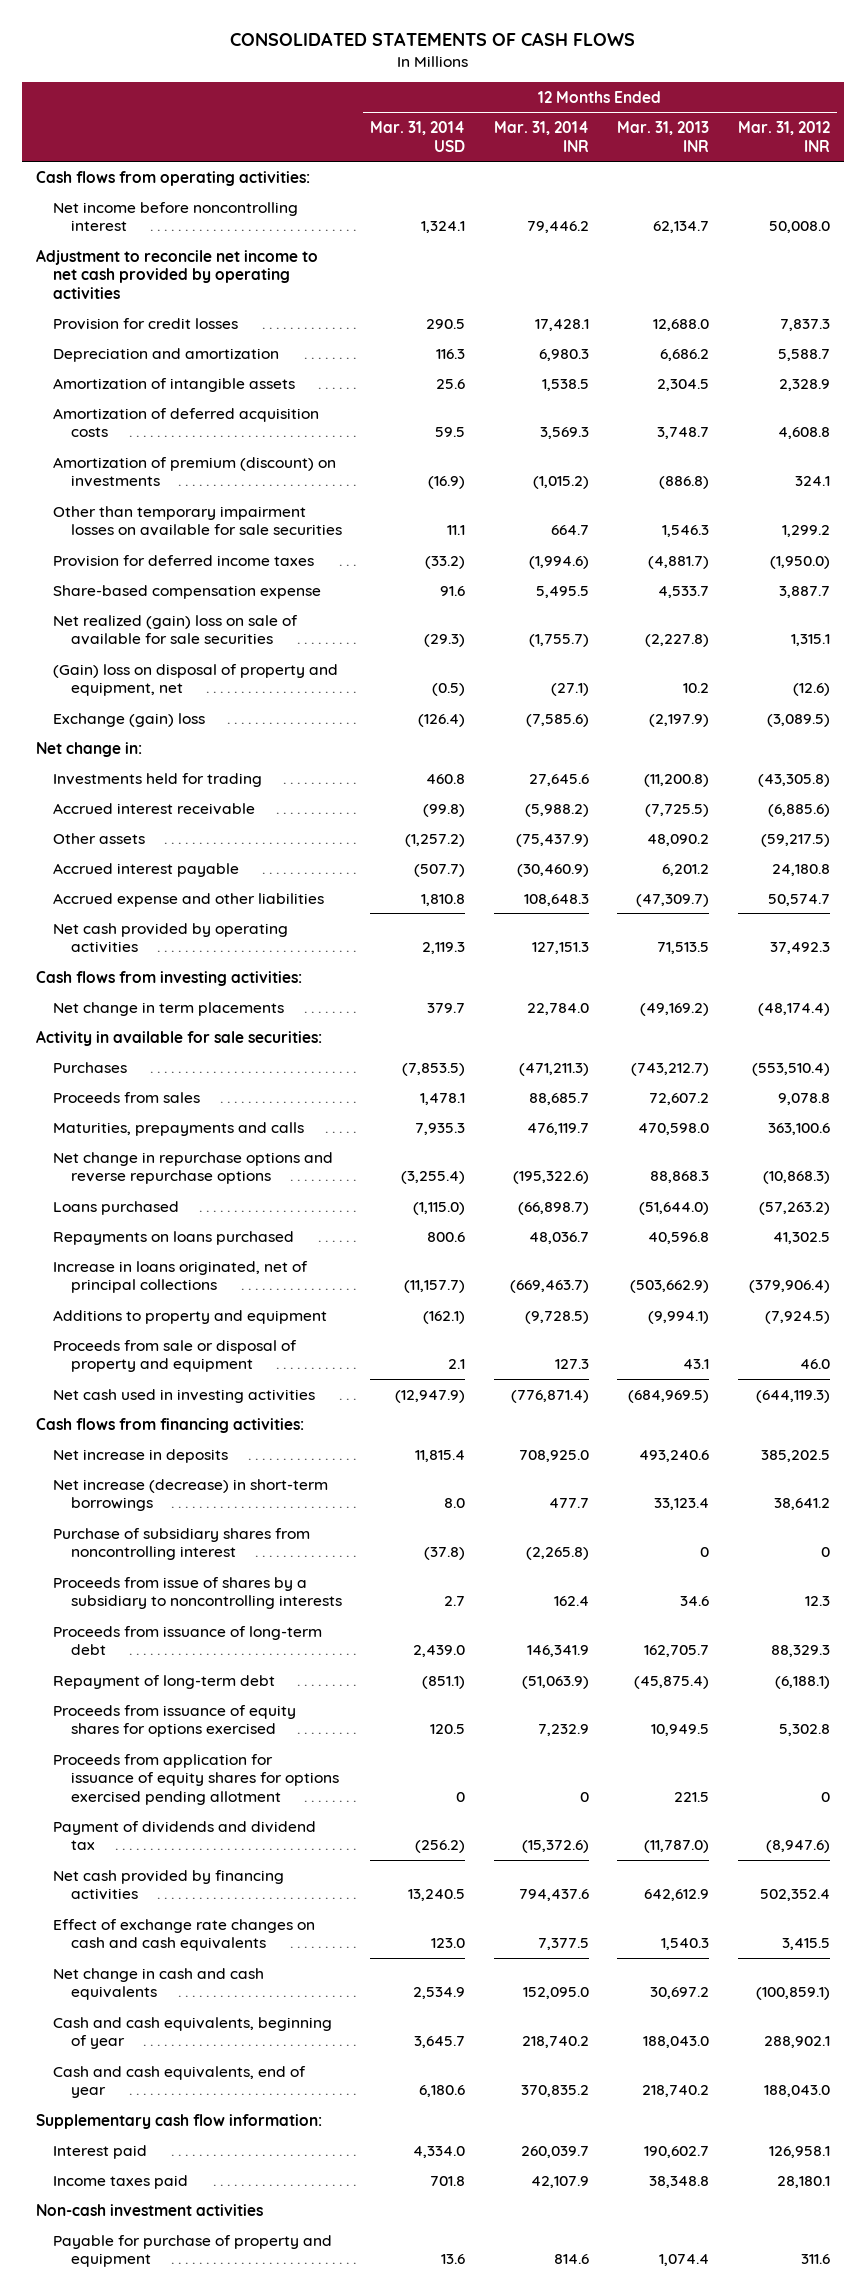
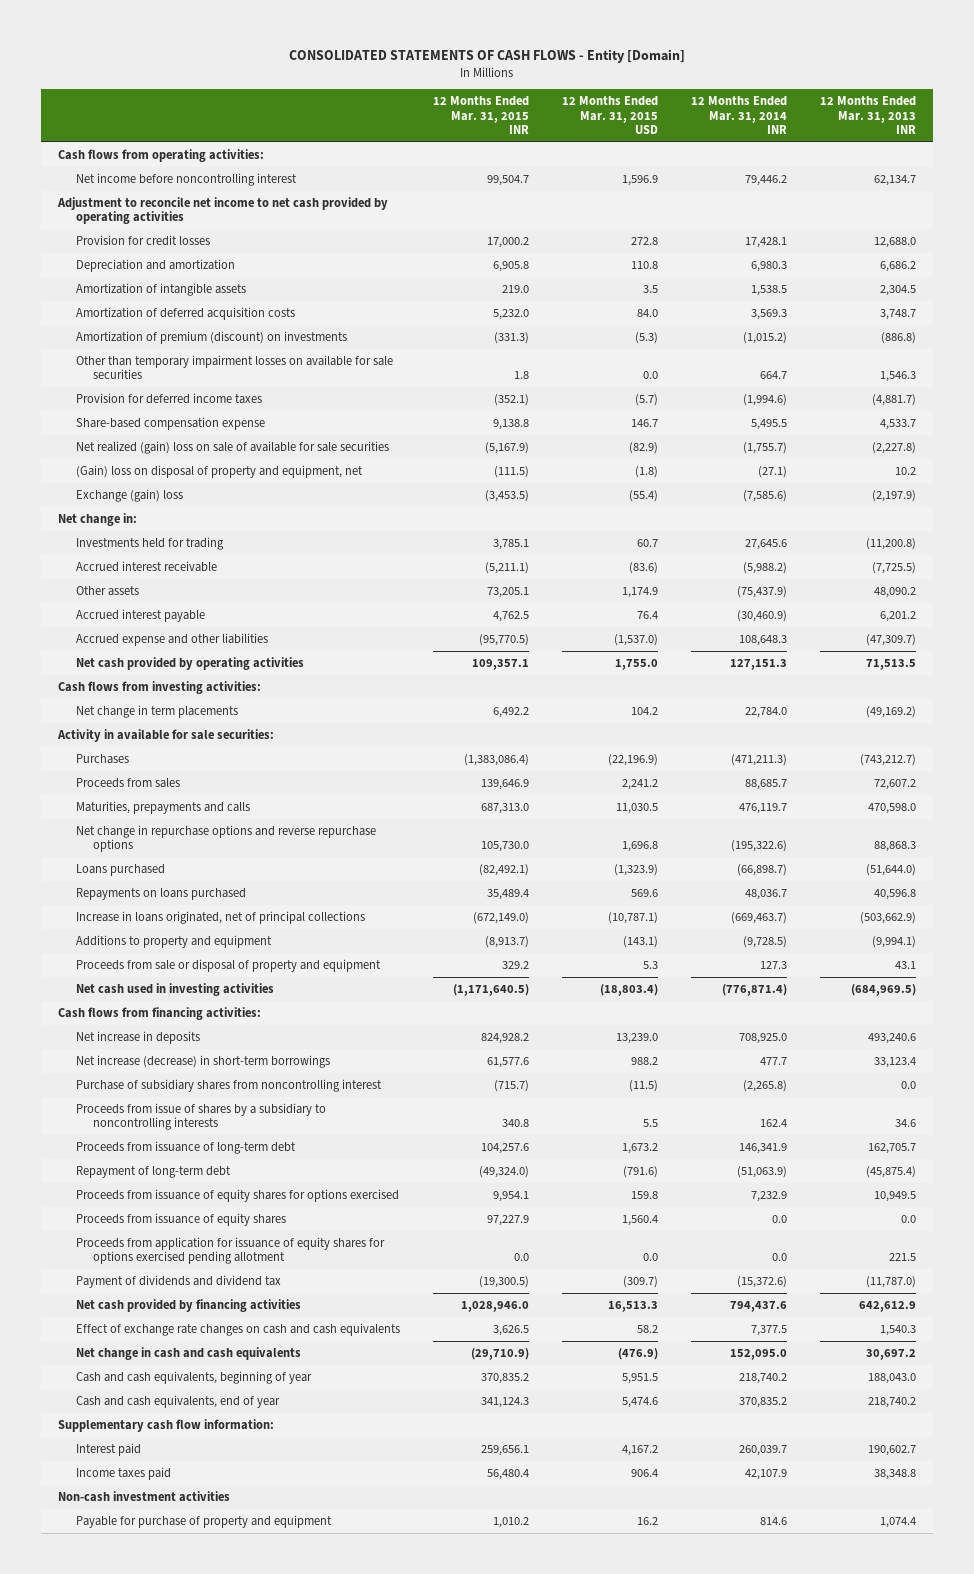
- CONSOLIDATED STATEMENTS OF CASH FLOWS
+ CONSOLIDATED STATEMENTS OF CASH FLOWS - Entity [Domain]
- | 12 Months Ended Mar. 31, 2014 USD | 12 Months Ended Mar. 31, 2014 INR | 12 Months Ended Mar. 31, 2013 INR | 12 Months Ended Mar. 31, 2012 INR
+ | 12 Months Ended Mar. 31, 2015 INR | 12 Months Ended Mar. 31, 2015 USD | 12 Months Ended Mar. 31, 2014 INR | 12 Months Ended Mar. 31, 2013 INR
- Purchase of subsidiary shares from noncontrolling interest | (37.8) | (2,265.8) | 0 | 0
+ Purchase of subsidiary shares from noncontrolling interest | (715.7) | (11.5) | (2,265.8) | 0.0
- Proceeds from application for issuance of equity shares for options exercised pending allotment | 0 | 0 | 221.5 | 0
+ Proceeds from issuance of equity shares | 97,227.9 | 1,560.4 | 0.0 | 0.0
+ Proceeds from application for issuance of equity shares for options exercised pending allotment | 0.0 | 0.0 | 0.0 | 221.5

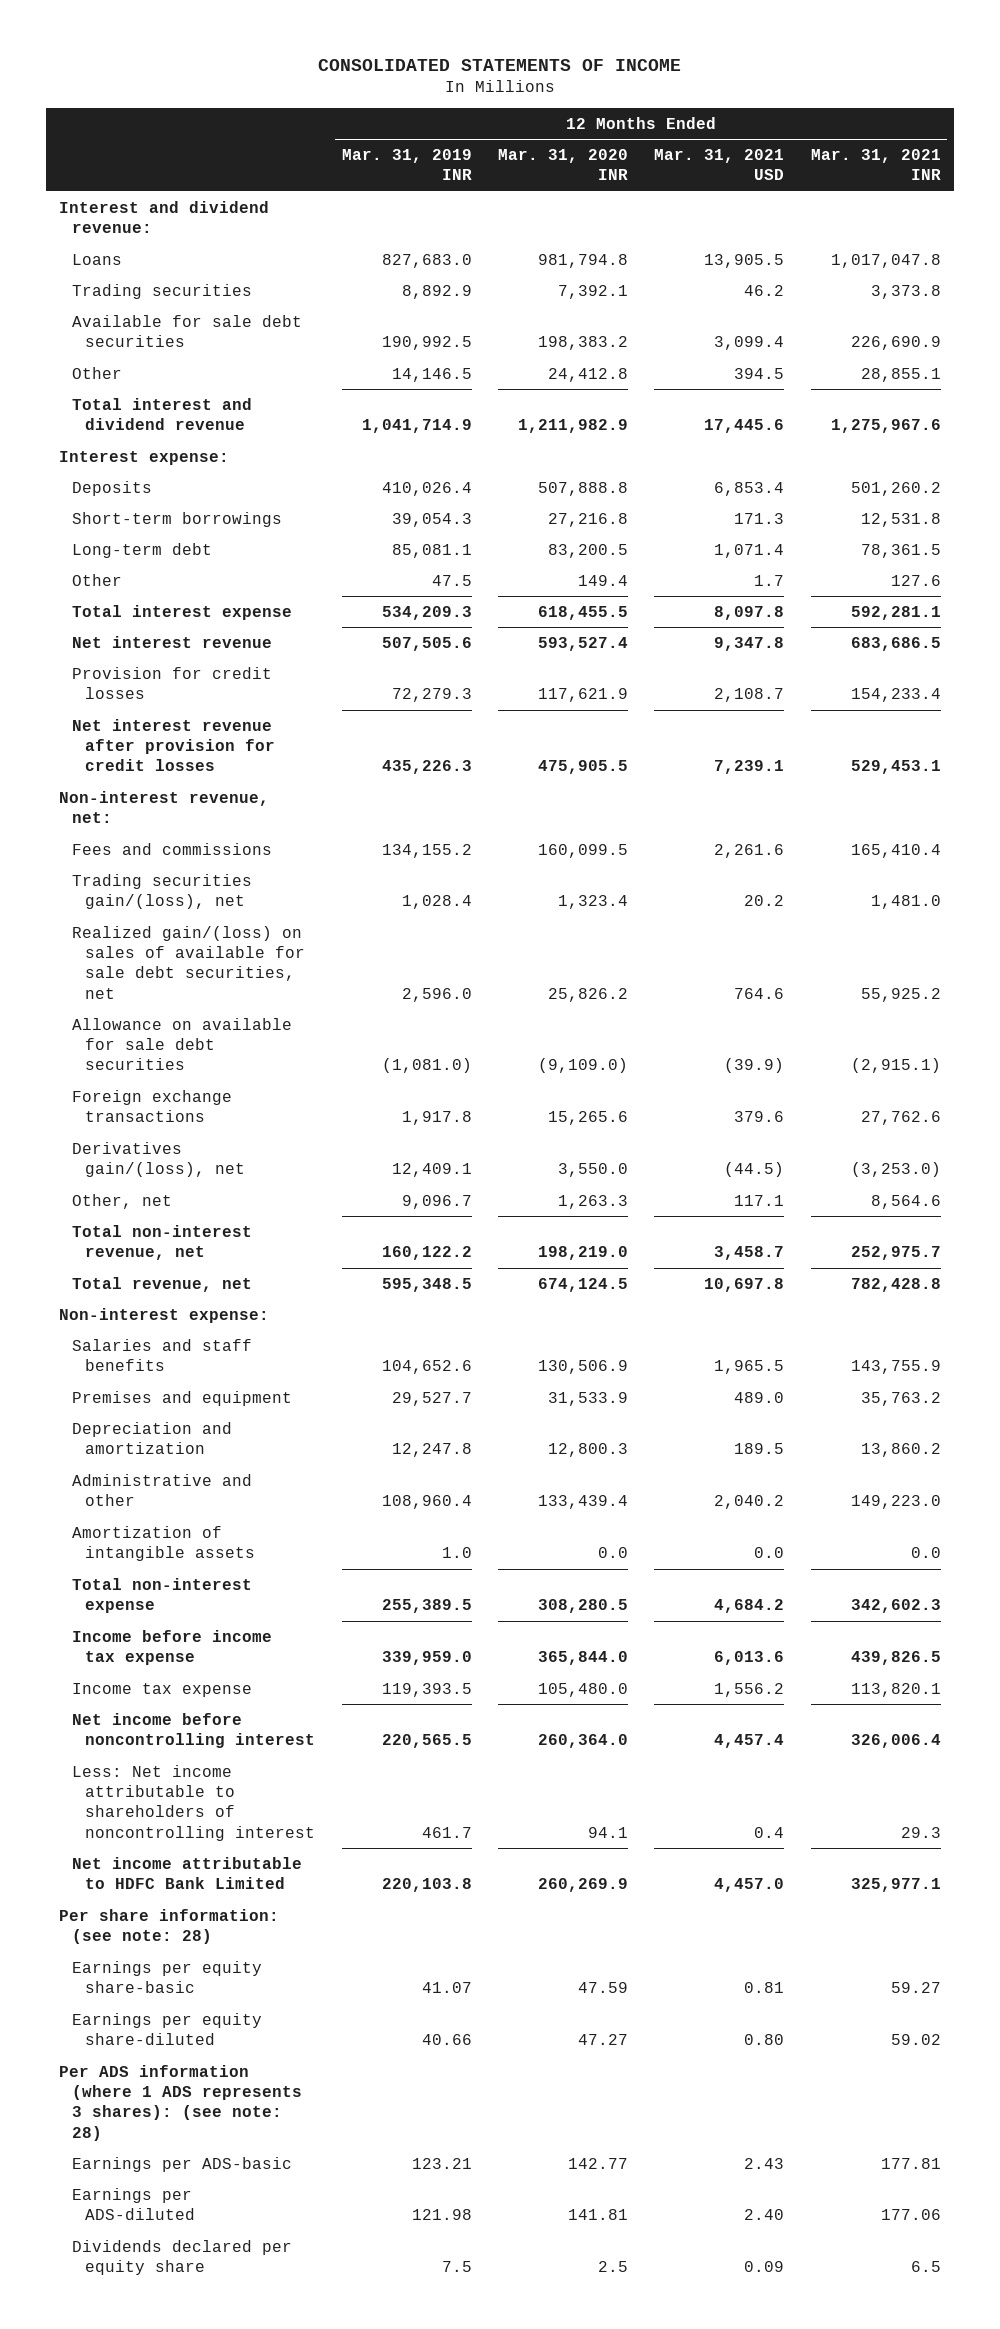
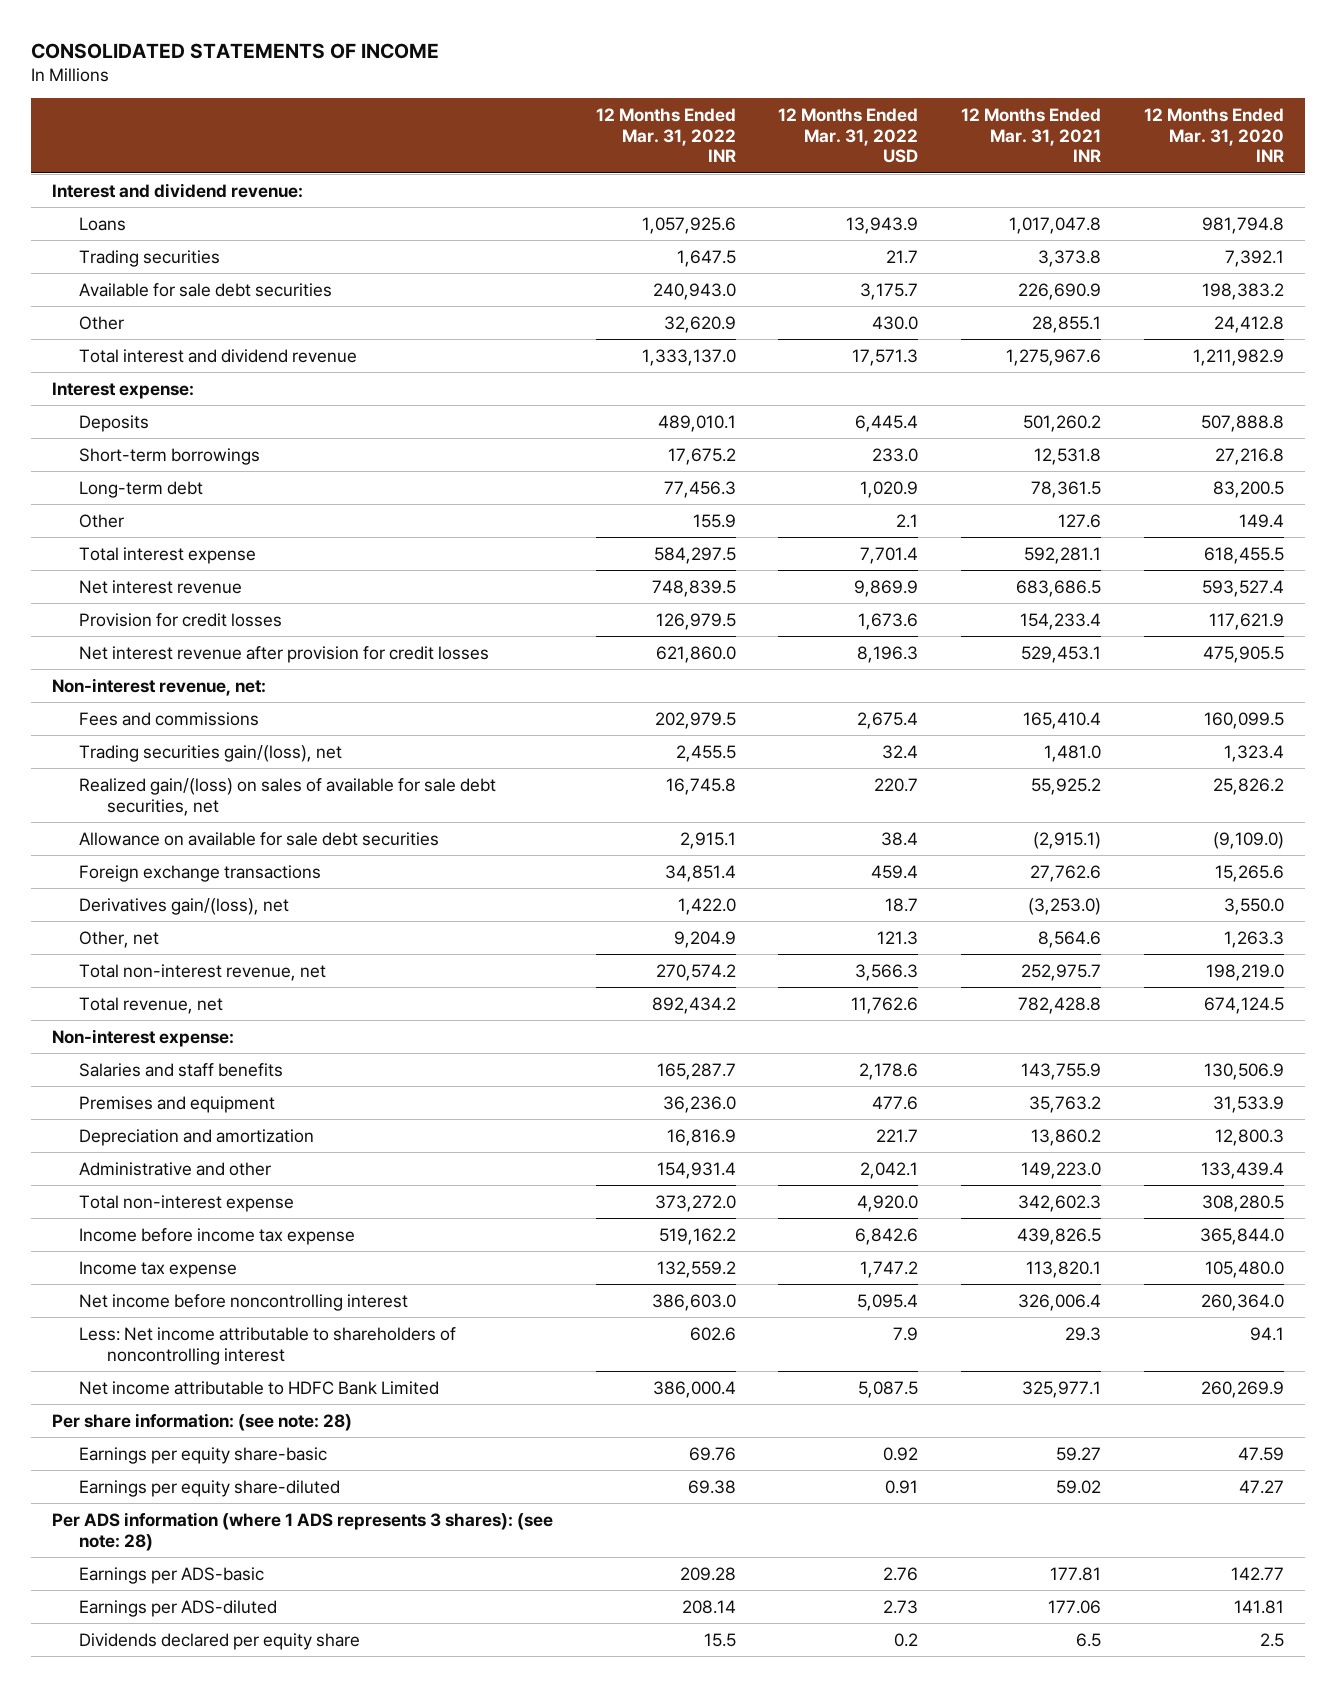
- | 12 Months Ended Mar. 31, 2019 INR | 12 Months Ended Mar. 31, 2020 INR | 12 Months Ended Mar. 31, 2021 USD | 12 Months Ended Mar. 31, 2021 INR
+ | 12 Months Ended Mar. 31, 2022 INR | 12 Months Ended Mar. 31, 2022 USD | 12 Months Ended Mar. 31, 2021 INR | 12 Months Ended Mar. 31, 2020 INR
- Amortization of intangible assets | 1.0 | 0.0 | 0.0 | 0.0

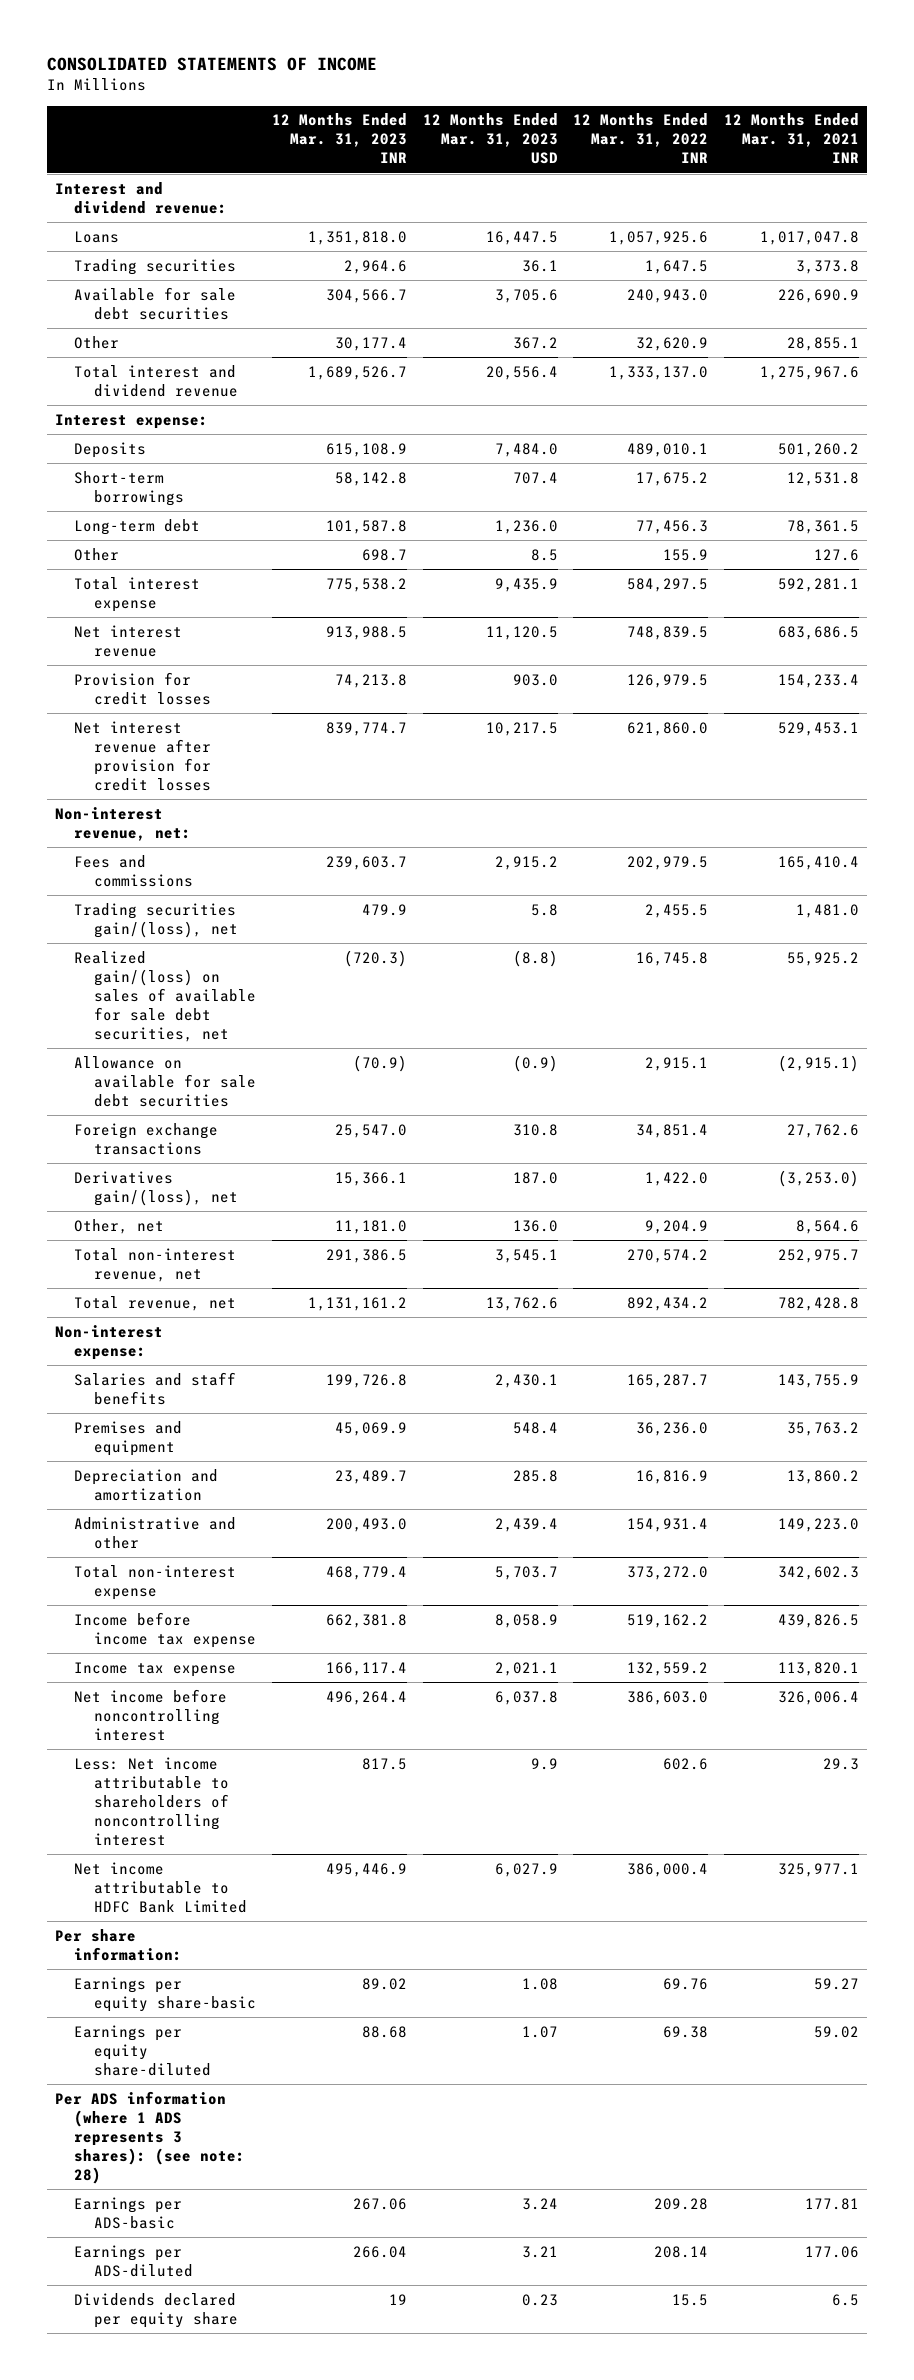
- | 12 Months Ended Mar. 31, 2022 INR | 12 Months Ended Mar. 31, 2022 USD | 12 Months Ended Mar. 31, 2021 INR | 12 Months Ended Mar. 31, 2020 INR
+ | 12 Months Ended Mar. 31, 2023 INR | 12 Months Ended Mar. 31, 2023 USD | 12 Months Ended Mar. 31, 2022 INR | 12 Months Ended Mar. 31, 2021 INR
- Per share information: (see note: 28)
+ Per share information:

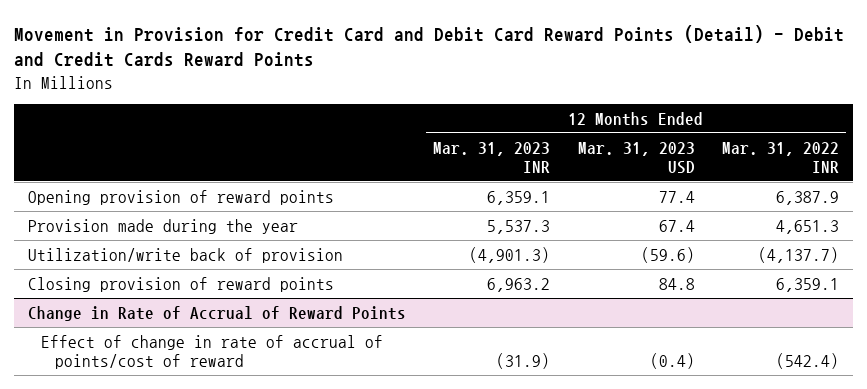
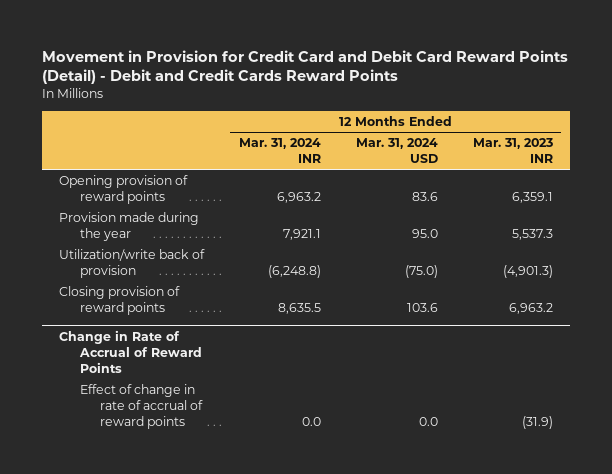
- | 12 Months Ended Mar. 31, 2023 INR | 12 Months Ended Mar. 31, 2023 USD | 12 Months Ended Mar. 31, 2022 INR
+ | 12 Months Ended Mar. 31, 2024 INR | 12 Months Ended Mar. 31, 2024 USD | 12 Months Ended Mar. 31, 2023 INR
@ Change in Rate of Accrual of Reward Points
- Effect of change in rate of accrual of points/cost of reward | (31.9) | (0.4) | (542.4)
+ Effect of change in rate of accrual of reward points | 0.0 | 0.0 | (31.9)

